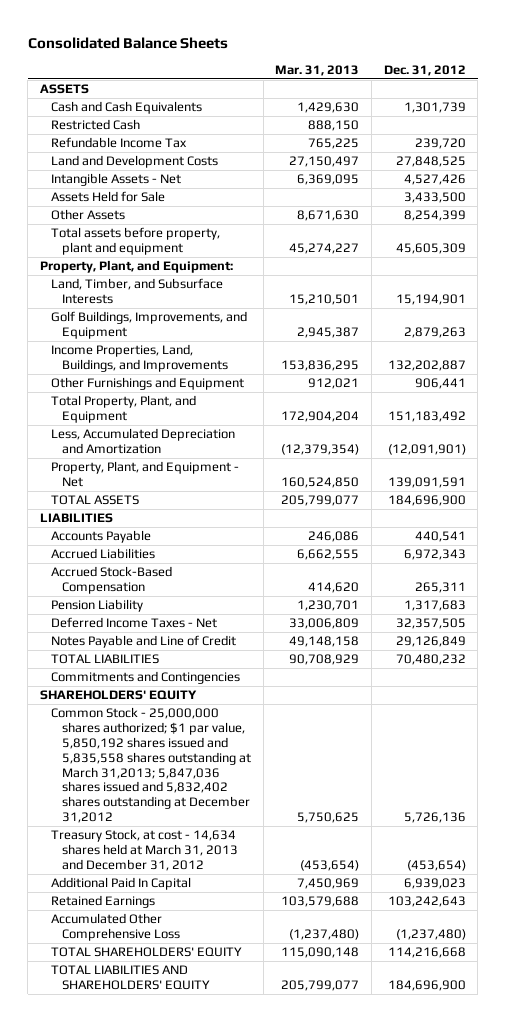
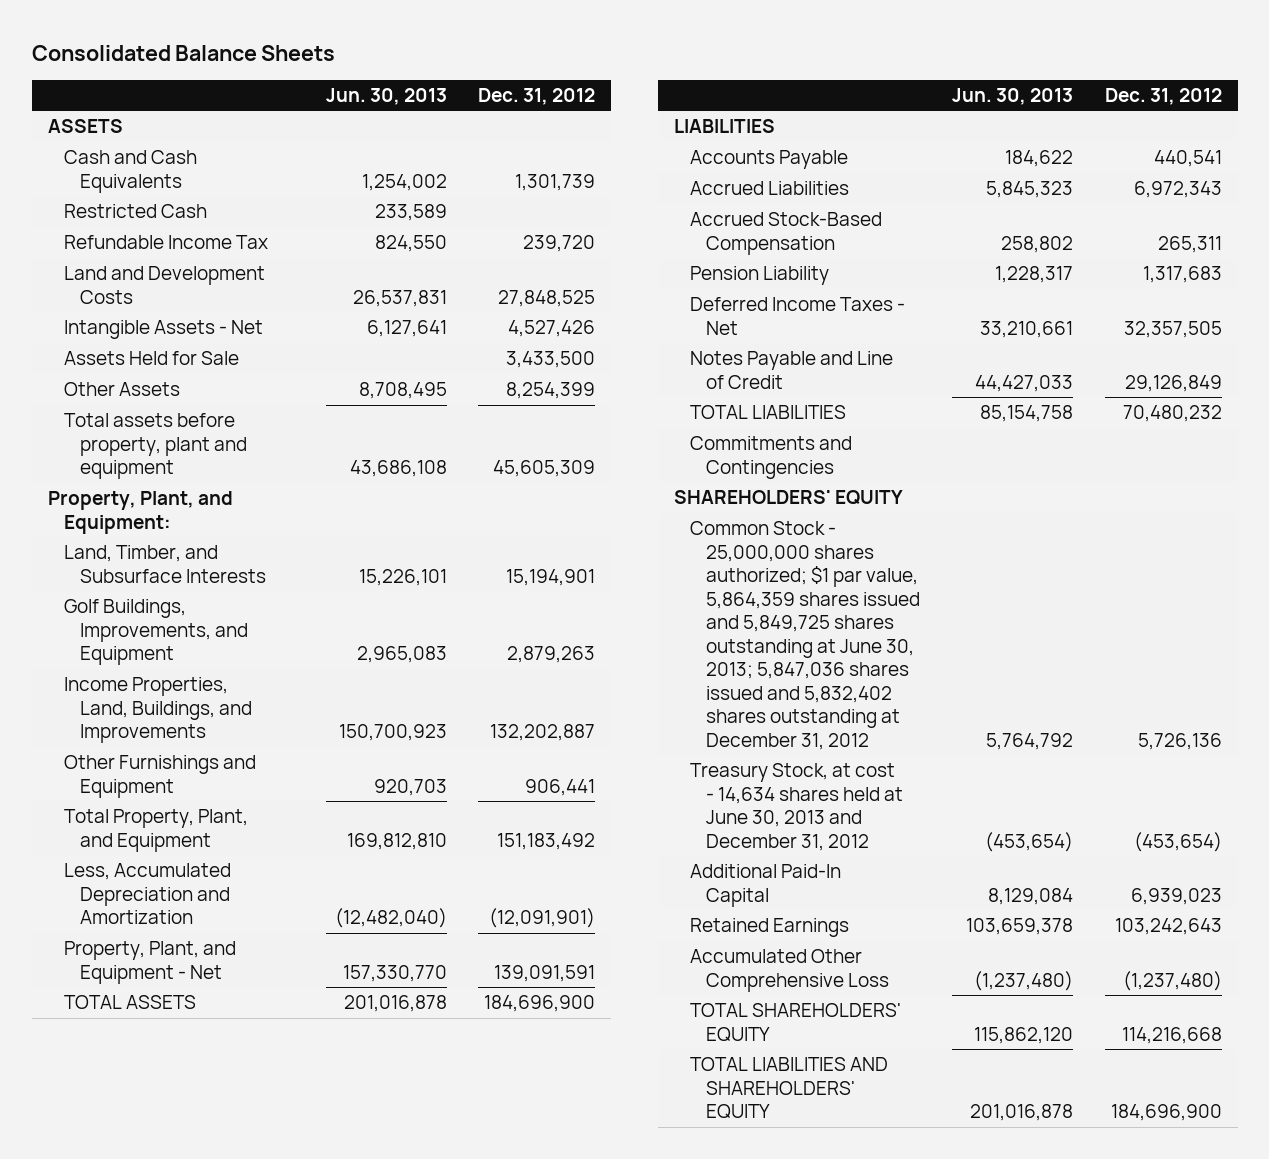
- | Mar. 31, 2013 | Dec. 31, 2012
+ | Jun. 30, 2013 | Dec. 31, 2012
- Common Stock - 25,000,000 shares authorized; $1 par value, 5,850,192 shares issued and 5,835,558 shares outstanding at March 31,2013; 5,847,036 shares issued and 5,832,402 shares outstanding at December 31,2012 | 5,750,625 | 5,726,136
- Treasury Stock, at cost - 14,634 shares held at March 31, 2013 and December 31, 2012 | (453,654) | (453,654)
- Additional Paid In Capital | 7,450,969 | 6,939,023
+ Common Stock - 25,000,000 shares authorized; $1 par value, 5,864,359 shares issued and 5,849,725 shares outstanding at June 30, 2013; 5,847,036 shares issued and 5,832,402 shares outstanding at December 31, 2012 | 5,764,792 | 5,726,136
+ Treasury Stock, at cost - 14,634 shares held at June 30, 2013 and December 31, 2012 | (453,654) | (453,654)
+ Additional Paid-In Capital | 8,129,084 | 6,939,023

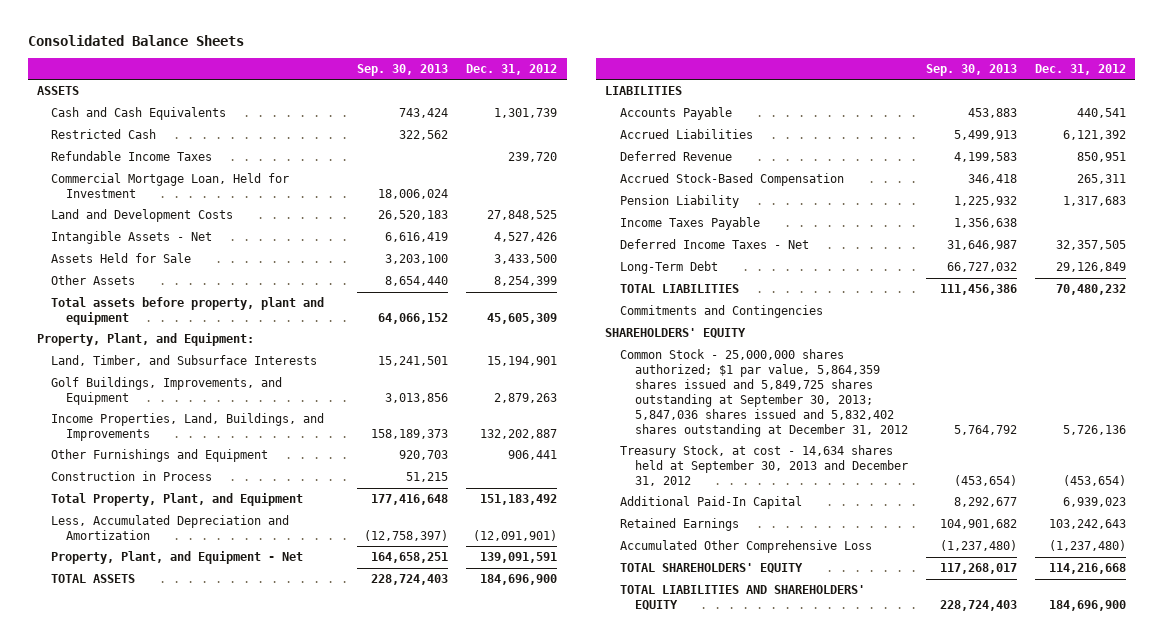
- | Jun. 30, 2013 | Dec. 31, 2012
+ | Sep. 30, 2013 | Dec. 31, 2012
- Refundable Income Tax | 824,550 | 239,720
+ Refundable Income Taxes | | 239,720
+ Commercial Mortgage Loan, Held for Investment | 18,006,024 |
+ Construction in Process | 51,215 |
- Accrued Liabilities | 5,845,323 | 6,972,343
+ Accrued Liabilities | 5,499,913 | 6,121,392
+ Deferred Revenue | 4,199,583 | 850,951
+ Income Taxes Payable | 1,356,638 |
- Notes Payable and Line of Credit | 44,427,033 | 29,126,849
+ Long-Term Debt | 66,727,032 | 29,126,849
- Common Stock - 25,000,000 shares authorized; $1 par value, 5,864,359 shares issued and 5,849,725 shares outstanding at June 30, 2013; 5,847,036 shares issued and 5,832,402 shares outstanding at December 31, 2012 | 5,764,792 | 5,726,136
- Treasury Stock, at cost - 14,634 shares held at June 30, 2013 and December 31, 2012 | (453,654) | (453,654)
+ Common Stock - 25,000,000 shares authorized; $1 par value, 5,864,359 shares issued and 5,849,725 shares outstanding at September 30, 2013; 5,847,036 shares issued and 5,832,402 shares outstanding at December 31, 2012 | 5,764,792 | 5,726,136
+ Treasury Stock, at cost - 14,634 shares held at September 30, 2013 and December 31, 2012 | (453,654) | (453,654)

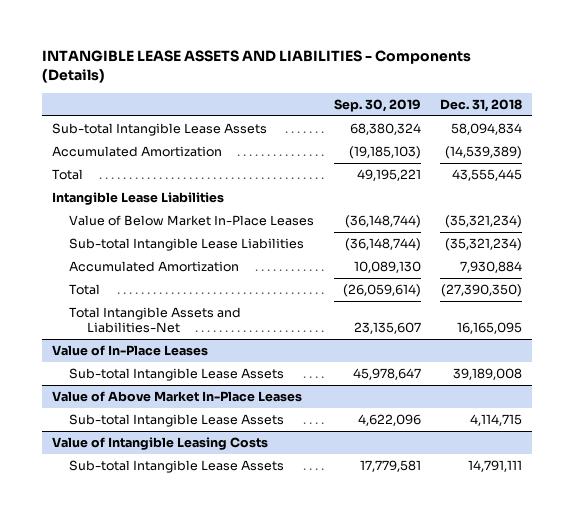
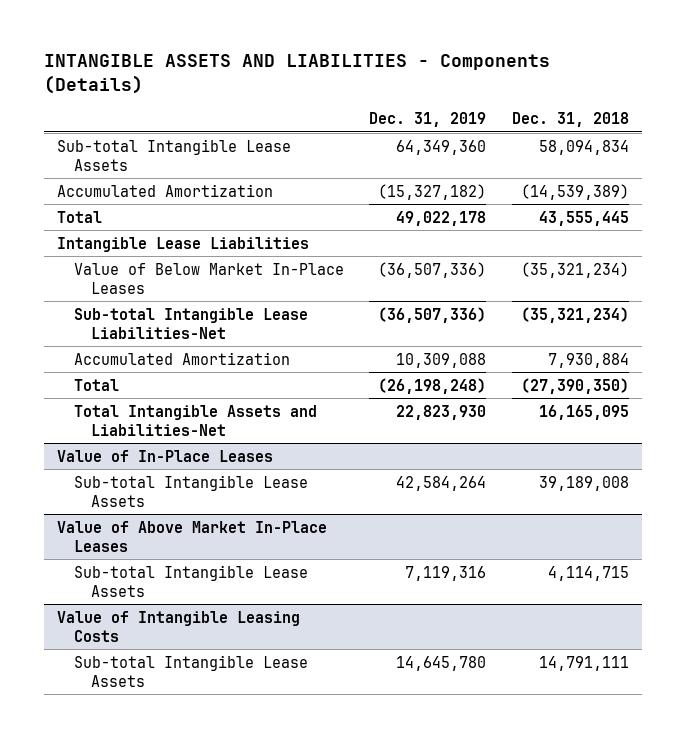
- INTANGIBLE LEASE ASSETS AND LIABILITIES - Components (Details)
+ INTANGIBLE ASSETS AND LIABILITIES - Components (Details)
- | Sep. 30, 2019 | Dec. 31, 2018
+ | Dec. 31, 2019 | Dec. 31, 2018
- Sub-total Intangible Lease Liabilities | (36,148,744) | (35,321,234)
+ Sub-total Intangible Lease Liabilities-Net | (36,507,336) | (35,321,234)

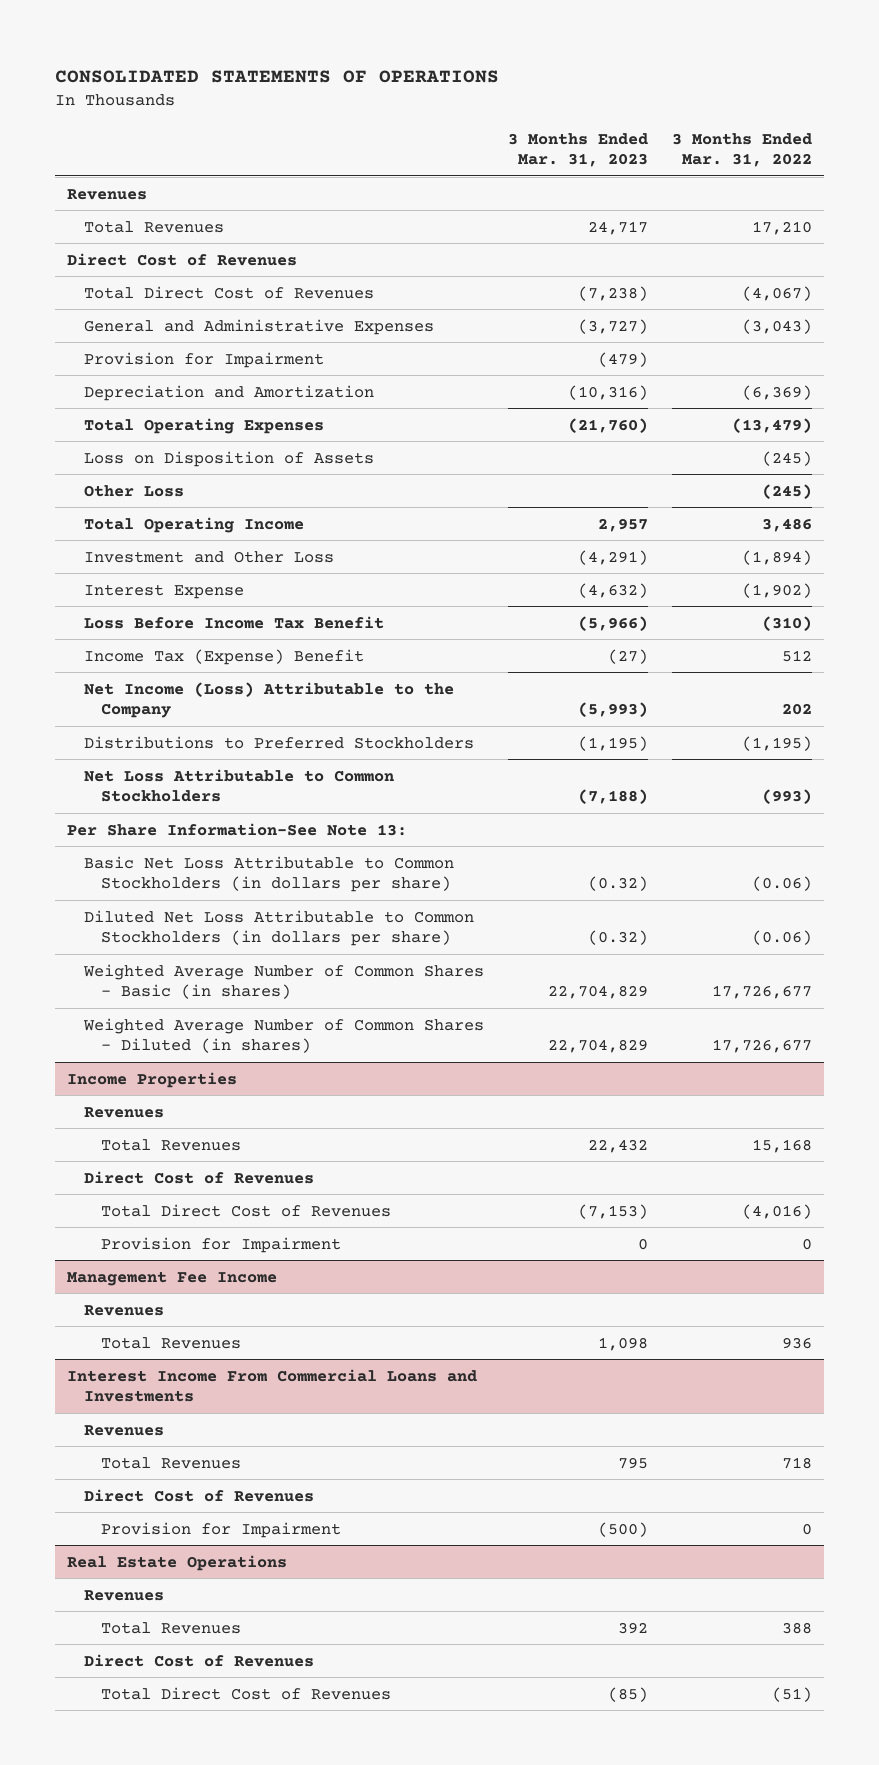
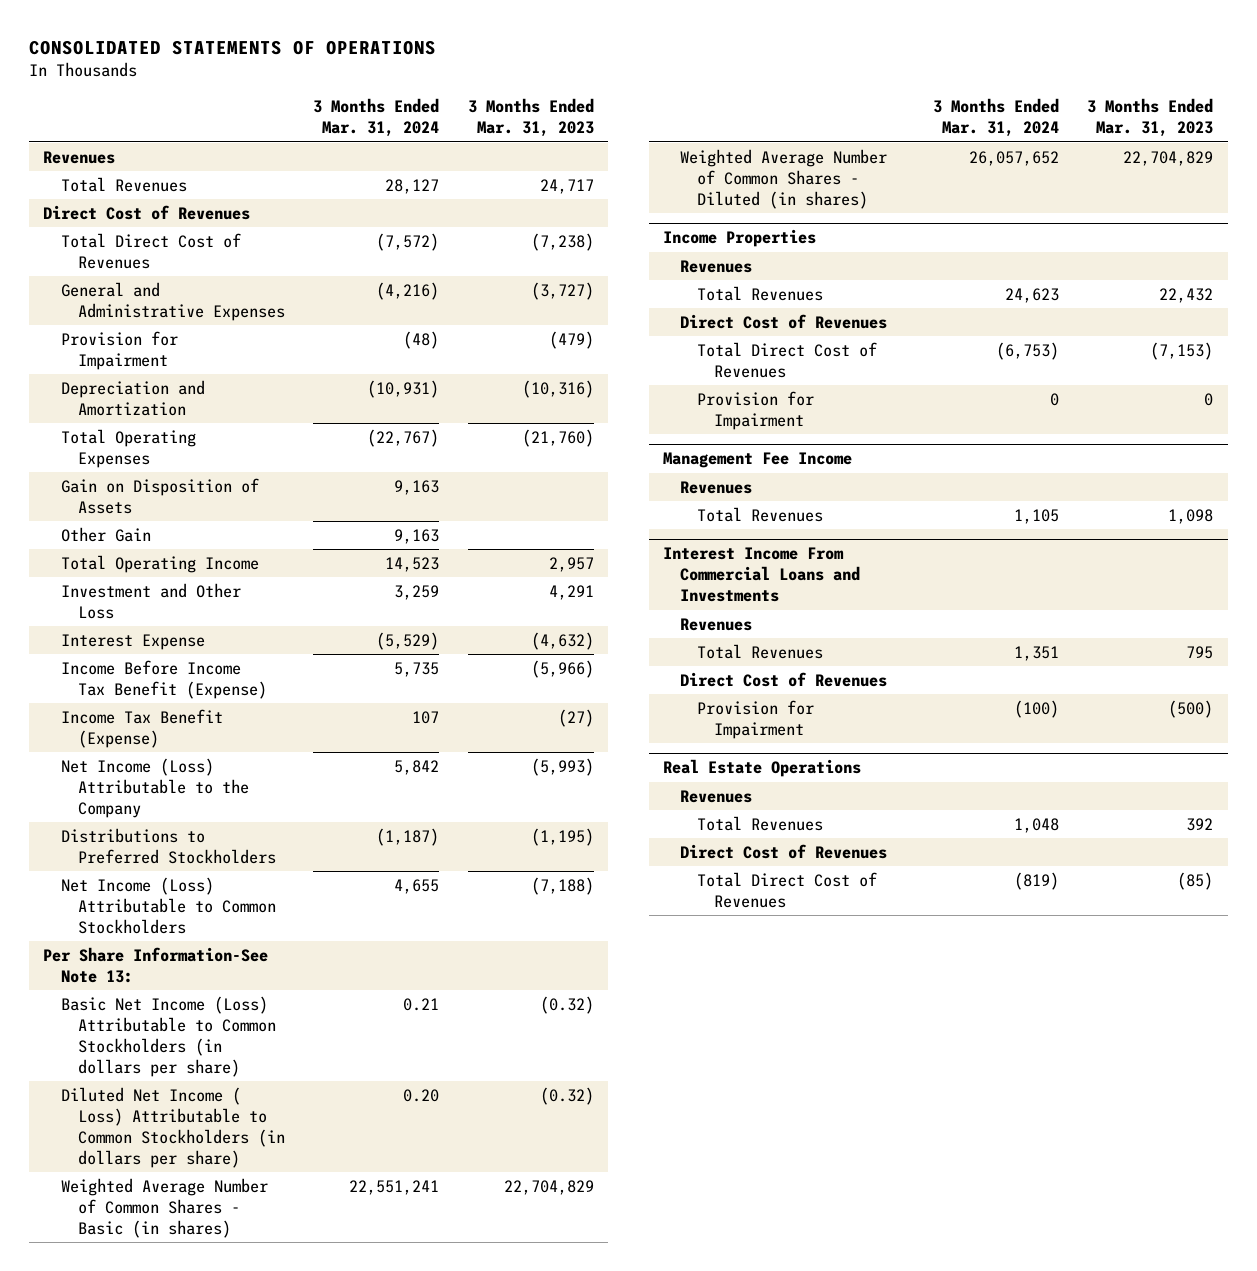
- | 3 Months Ended Mar. 31, 2023 | 3 Months Ended Mar. 31, 2022
+ | 3 Months Ended Mar. 31, 2024 | 3 Months Ended Mar. 31, 2023
- Loss on Disposition of Assets | | (245)
- Other Loss | | (245)
+ Gain on Disposition of Assets | 9,163 |
+ Other Gain | 9,163 |
- Investment and Other Loss | (4,291) | (1,894)
+ Investment and Other Loss | 3,259 | 4,291
- Loss Before Income Tax Benefit | (5,966) | (310)
- Income Tax (Expense) Benefit | (27) | 512
+ Income Before Income Tax Benefit (Expense) | 5,735 | (5,966)
+ Income Tax Benefit (Expense) | 107 | (27)
- Net Loss Attributable to Common Stockholders | (7,188) | (993)
+ Net Income (Loss) Attributable to Common Stockholders | 4,655 | (7,188)
- Basic Net Loss Attributable to Common Stockholders (in dollars per share) | (0.32) | (0.06)
- Diluted Net Loss Attributable to Common Stockholders (in dollars per share) | (0.32) | (0.06)
+ Basic Net Income (Loss) Attributable to Common Stockholders (in dollars per share) | 0.21 | (0.32)
+ Diluted Net Income ( Loss) Attributable to Common Stockholders (in dollars per share) | 0.20 | (0.32)

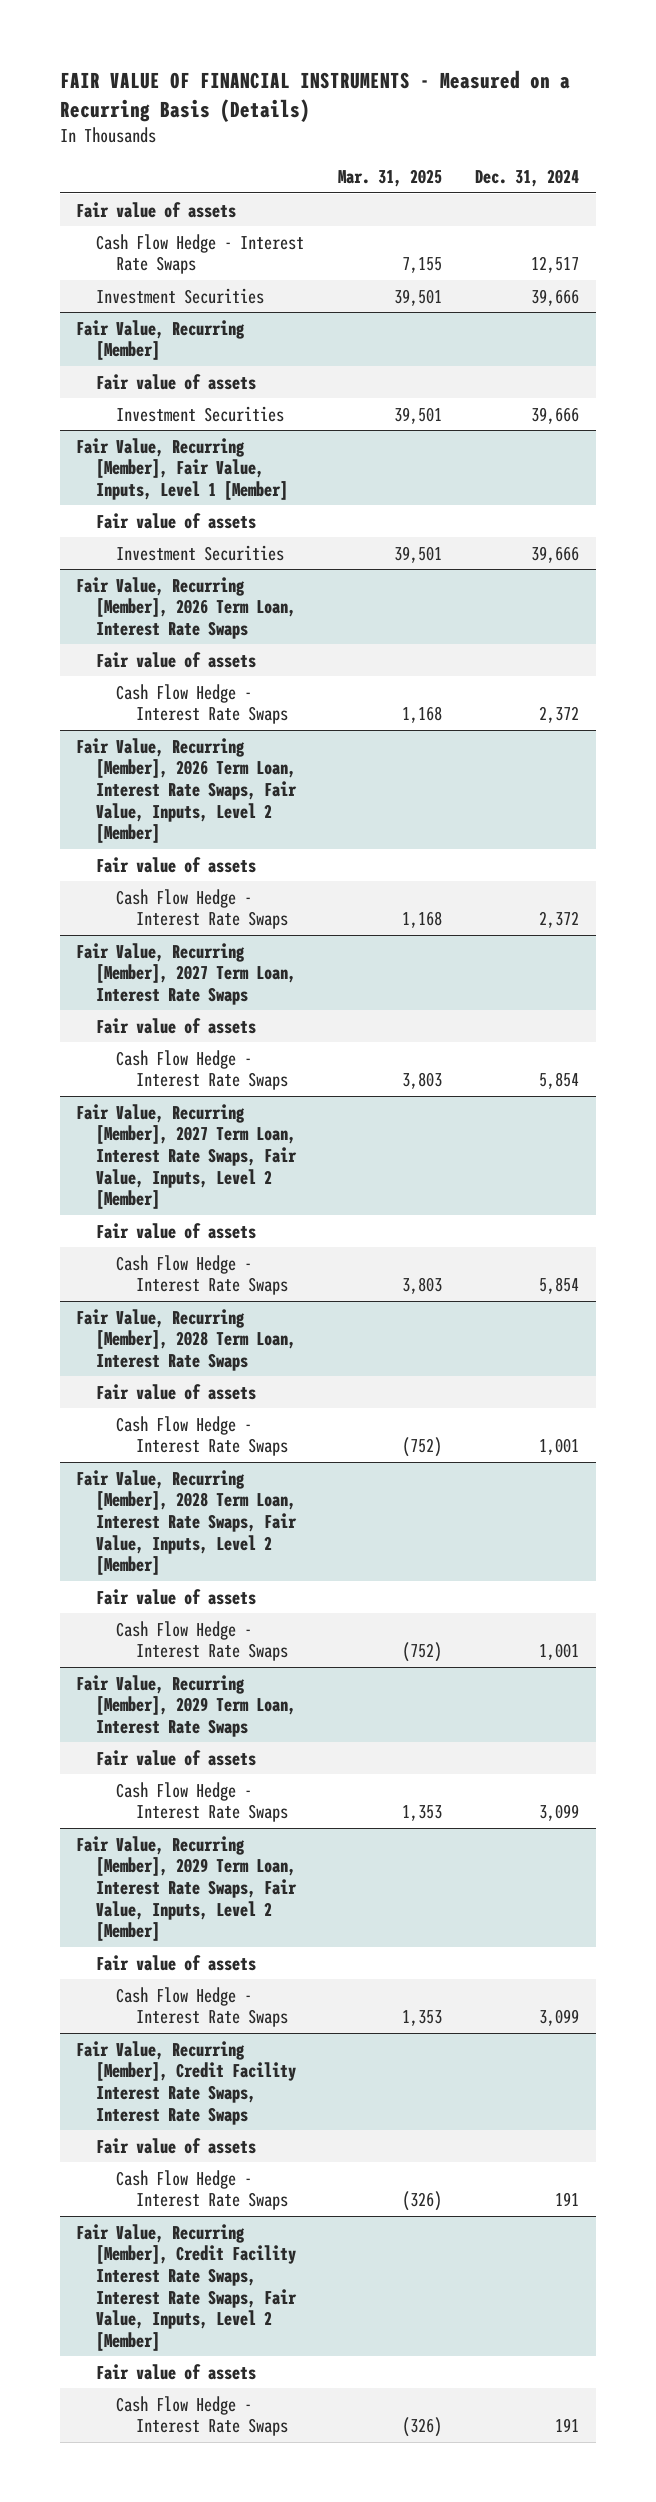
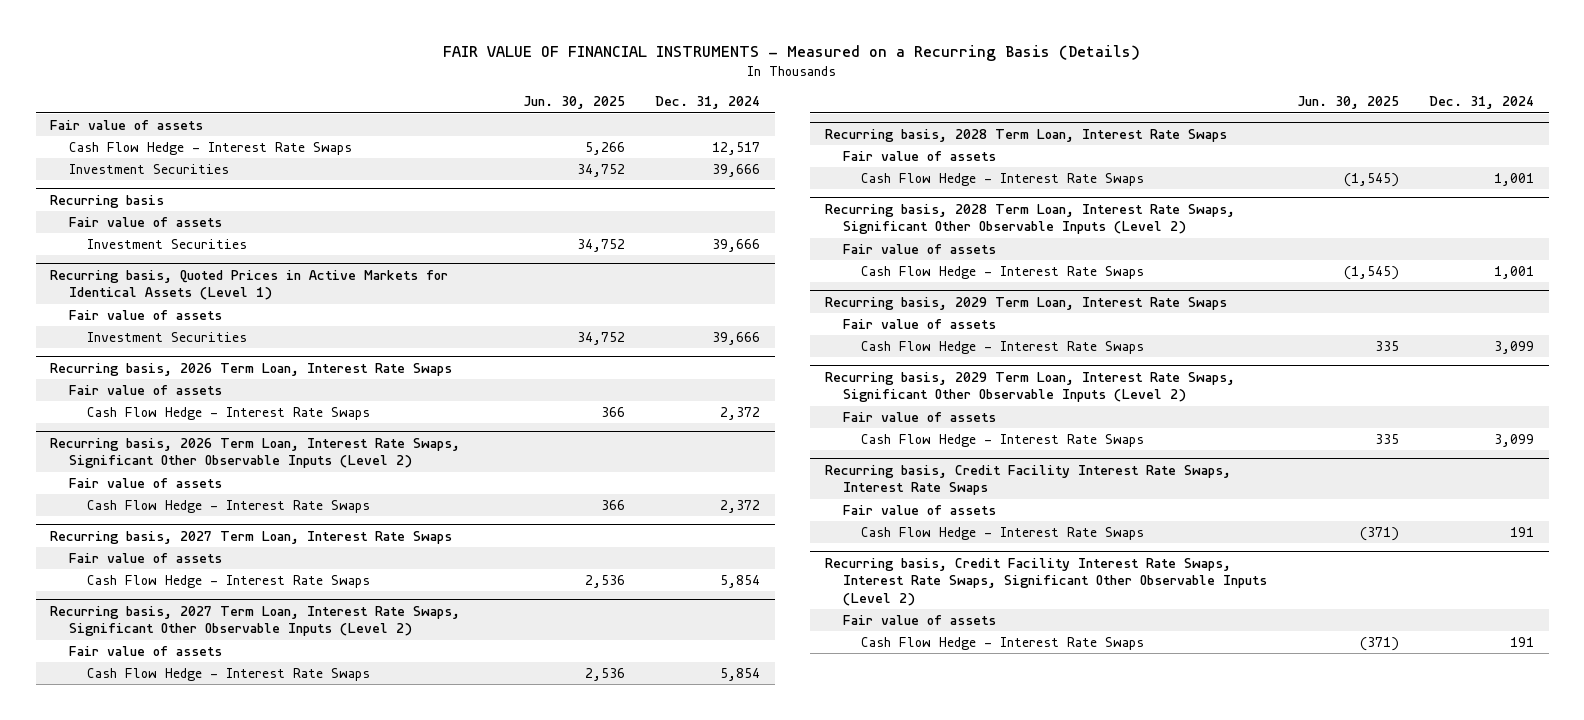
- | Mar. 31, 2025 | Dec. 31, 2024
+ | Jun. 30, 2025 | Dec. 31, 2024
- Fair Value, Recurring [Member]
+ Recurring basis
- Fair Value, Recurring [Member], Fair Value, Inputs, Level 1 [Member]
+ Recurring basis, Quoted Prices in Active Markets for Identical Assets (Level 1)
- Fair Value, Recurring [Member], 2026 Term Loan, Interest Rate Swaps
+ Recurring basis, 2026 Term Loan, Interest Rate Swaps
- Fair Value, Recurring [Member], 2026 Term Loan, Interest Rate Swaps, Fair Value, Inputs, Level 2 [Member]
+ Recurring basis, 2026 Term Loan, Interest Rate Swaps, Significant Other Observable Inputs (Level 2)
- Fair Value, Recurring [Member], 2027 Term Loan, Interest Rate Swaps
+ Recurring basis, 2027 Term Loan, Interest Rate Swaps
- Fair Value, Recurring [Member], 2027 Term Loan, Interest Rate Swaps, Fair Value, Inputs, Level 2 [Member]
+ Recurring basis, 2027 Term Loan, Interest Rate Swaps, Significant Other Observable Inputs (Level 2)
- Fair Value, Recurring [Member], 2028 Term Loan, Interest Rate Swaps
+ Recurring basis, 2028 Term Loan, Interest Rate Swaps
- Fair Value, Recurring [Member], 2028 Term Loan, Interest Rate Swaps, Fair Value, Inputs, Level 2 [Member]
+ Recurring basis, 2028 Term Loan, Interest Rate Swaps, Significant Other Observable Inputs (Level 2)
- Fair Value, Recurring [Member], 2029 Term Loan, Interest Rate Swaps
+ Recurring basis, 2029 Term Loan, Interest Rate Swaps
- Fair Value, Recurring [Member], 2029 Term Loan, Interest Rate Swaps, Fair Value, Inputs, Level 2 [Member]
+ Recurring basis, 2029 Term Loan, Interest Rate Swaps, Significant Other Observable Inputs (Level 2)
- Fair Value, Recurring [Member], Credit Facility Interest Rate Swaps, Interest Rate Swaps
+ Recurring basis, Credit Facility Interest Rate Swaps, Interest Rate Swaps
- Fair Value, Recurring [Member], Credit Facility Interest Rate Swaps, Interest Rate Swaps, Fair Value, Inputs, Level 2 [Member]
+ Recurring basis, Credit Facility Interest Rate Swaps, Interest Rate Swaps, Significant Other Observable Inputs (Level 2)

